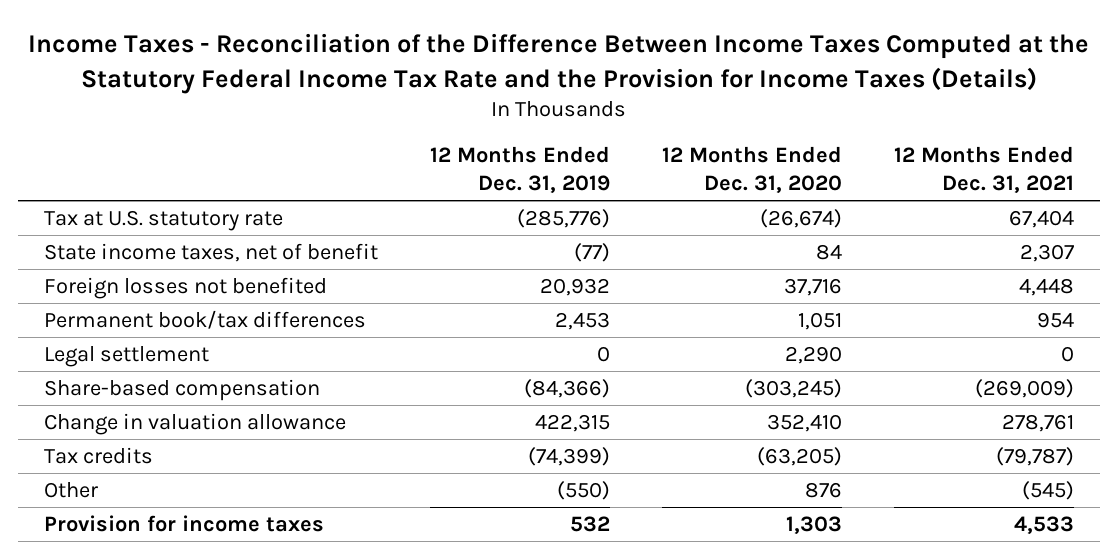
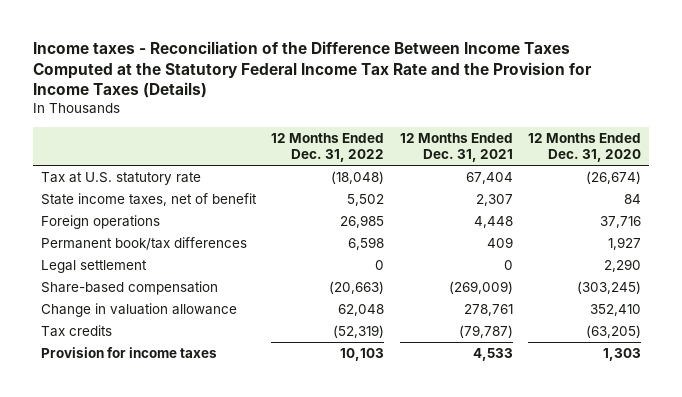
- Income Taxes - Reconciliation of the Difference Between Income Taxes Computed at the Statutory Federal Income Tax Rate and the Provision for Income Taxes (Details)
+ Income taxes - Reconciliation of the Difference Between Income Taxes Computed at the Statutory Federal Income Tax Rate and the Provision for Income Taxes (Details)
- | 12 Months Ended Dec. 31, 2019 | 12 Months Ended Dec. 31, 2020 | 12 Months Ended Dec. 31, 2021
+ | 12 Months Ended Dec. 31, 2022 | 12 Months Ended Dec. 31, 2021 | 12 Months Ended Dec. 31, 2020
- Foreign losses not benefited | 20,932 | 37,716 | 4,448
- Permanent book/tax differences | 2,453 | 1,051 | 954
+ Foreign operations | 26,985 | 4,448 | 37,716
+ Permanent book/tax differences | 6,598 | 409 | 1,927
- Other | (550) | 876 | (545)

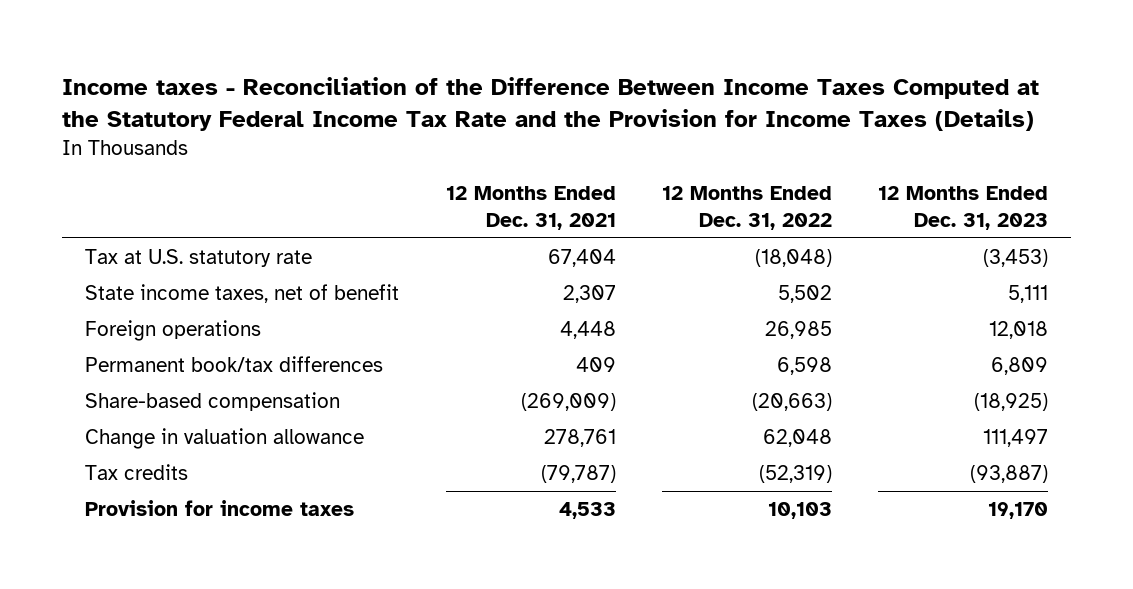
- | 12 Months Ended Dec. 31, 2022 | 12 Months Ended Dec. 31, 2021 | 12 Months Ended Dec. 31, 2020
+ | 12 Months Ended Dec. 31, 2021 | 12 Months Ended Dec. 31, 2022 | 12 Months Ended Dec. 31, 2023
- Legal settlement | 0 | 0 | 2,290

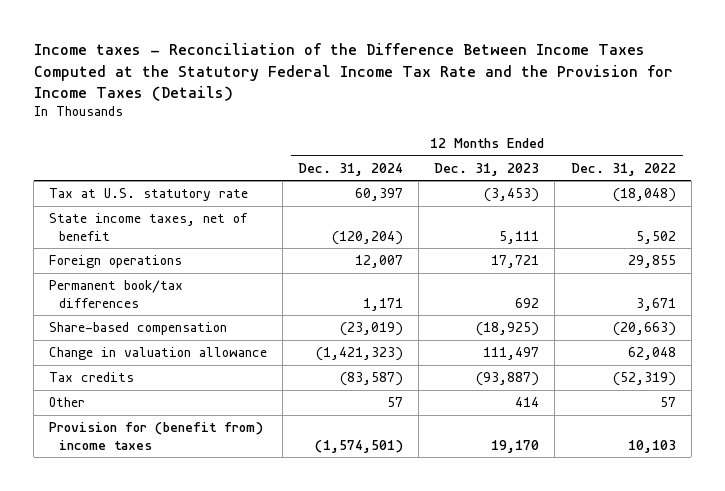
- | 12 Months Ended Dec. 31, 2021 | 12 Months Ended Dec. 31, 2022 | 12 Months Ended Dec. 31, 2023
+ | 12 Months Ended Dec. 31, 2024 | 12 Months Ended Dec. 31, 2023 | 12 Months Ended Dec. 31, 2022
- Foreign operations | 4,448 | 26,985 | 12,018
- Permanent book/tax differences | 409 | 6,598 | 6,809
+ Foreign operations | 12,007 | 17,721 | 29,855
+ Permanent book/tax differences | 1,171 | 692 | 3,671
- Provision for income taxes | 4,533 | 10,103 | 19,170
+ Other | 57 | 414 | 57
+ Provision for (benefit from) income taxes | (1,574,501) | 19,170 | 10,103

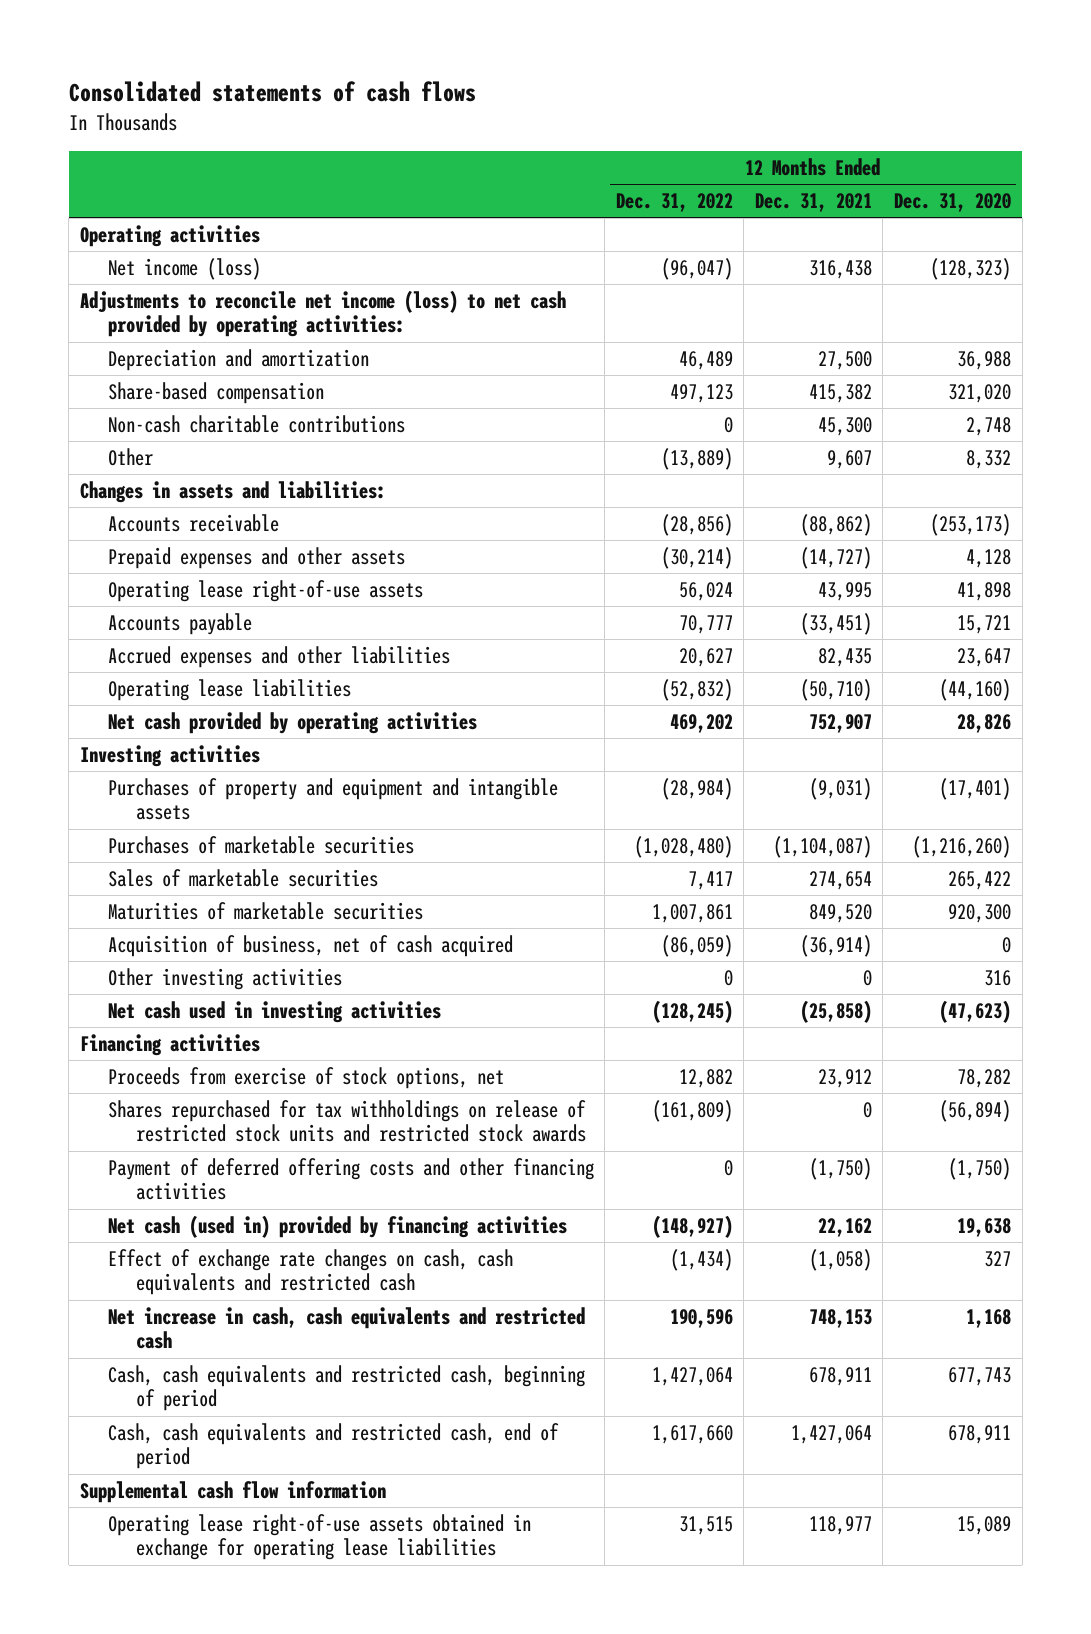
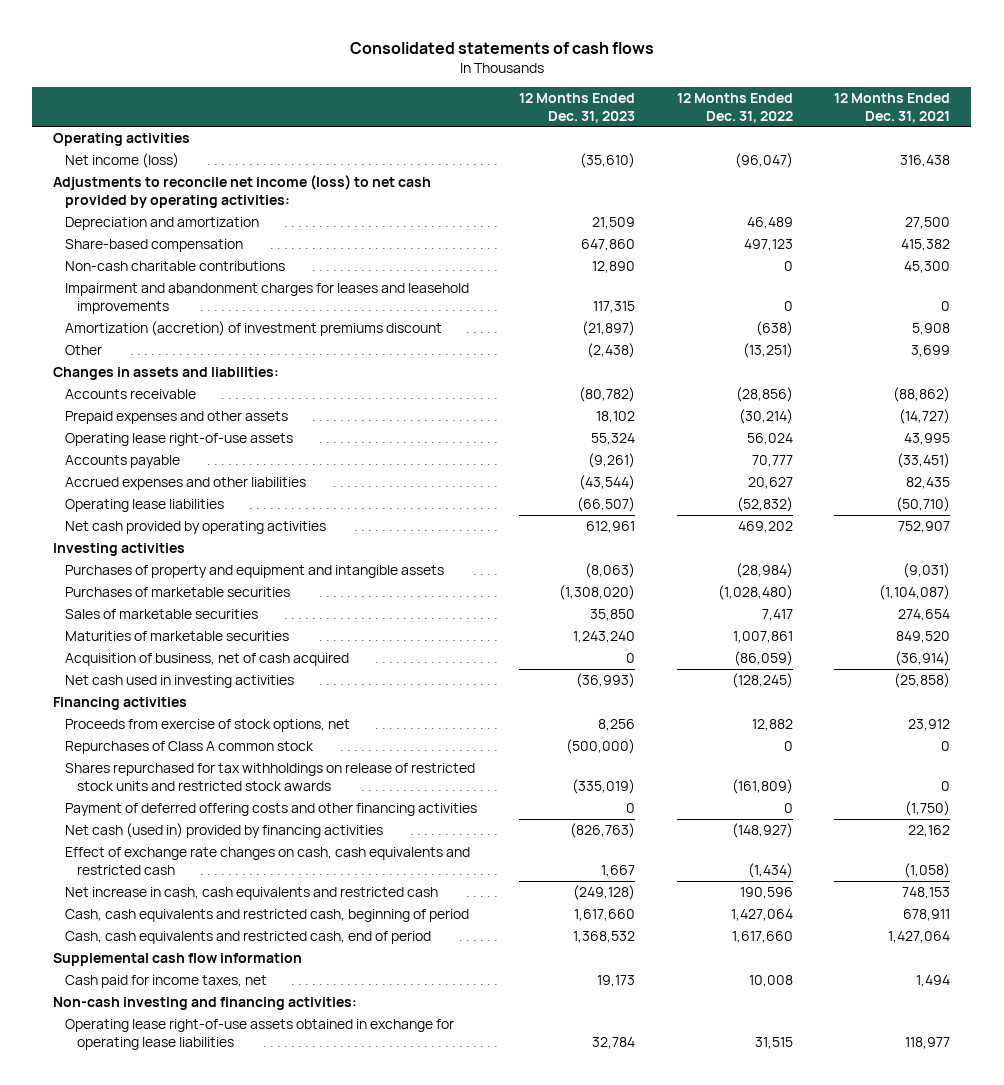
- | 12 Months Ended Dec. 31, 2022 | 12 Months Ended Dec. 31, 2021 | 12 Months Ended Dec. 31, 2020
+ | 12 Months Ended Dec. 31, 2023 | 12 Months Ended Dec. 31, 2022 | 12 Months Ended Dec. 31, 2021
- Other | (13,889) | 9,607 | 8,332
+ Impairment and abandonment charges for leases and leasehold improvements | 117,315 | 0 | 0
+ Amortization (accretion) of investment premiums discount | (21,897) | (638) | 5,908
+ Other | (2,438) | (13,251) | 3,699
- Other investing activities | 0 | 0 | 316
+ Repurchases of Class A common stock | (500,000) | 0 | 0
+ Cash paid for income taxes, net | 19,173 | 10,008 | 1,494
+ Non-cash investing and financing activities:

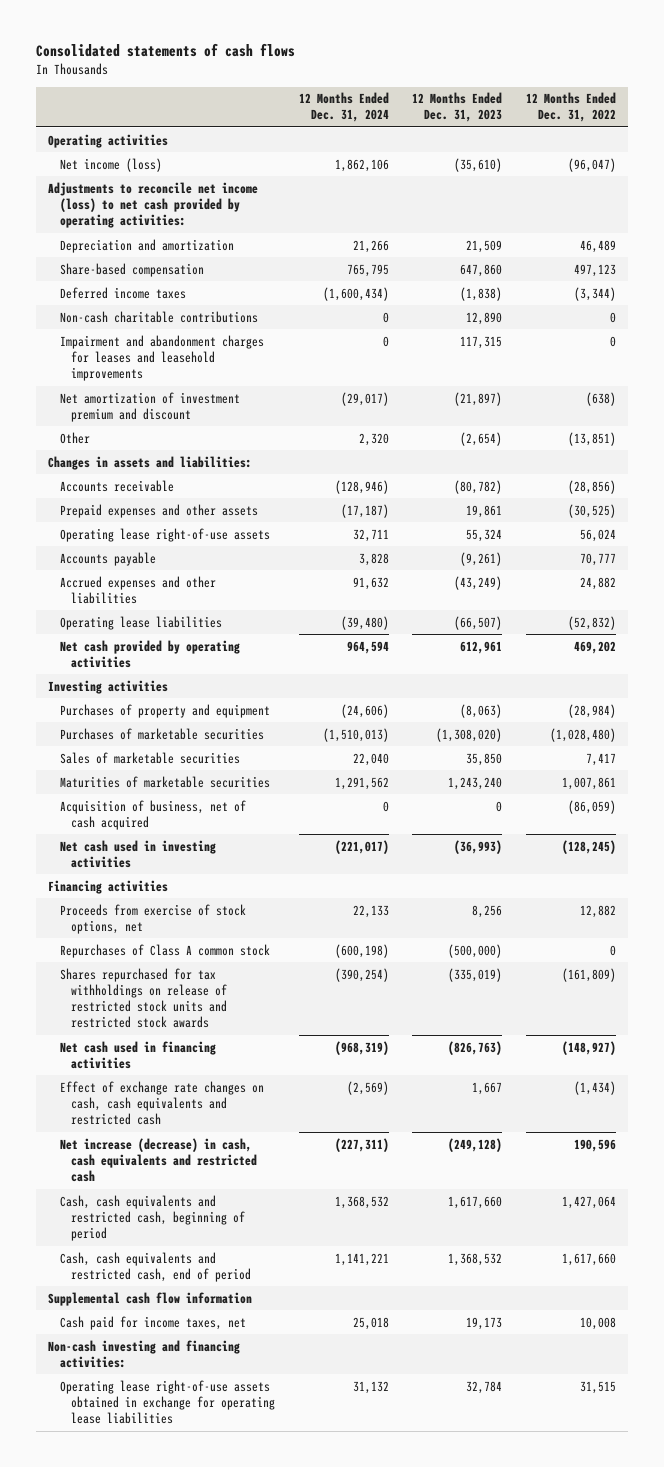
- | 12 Months Ended Dec. 31, 2023 | 12 Months Ended Dec. 31, 2022 | 12 Months Ended Dec. 31, 2021
+ | 12 Months Ended Dec. 31, 2024 | 12 Months Ended Dec. 31, 2023 | 12 Months Ended Dec. 31, 2022
+ Deferred income taxes | (1,600,434) | (1,838) | (3,344)
- Amortization (accretion) of investment premiums discount | (21,897) | (638) | 5,908
- Other | (2,438) | (13,251) | 3,699
+ Net amortization of investment premium and discount | (29,017) | (21,897) | (638)
+ Other | 2,320 | (2,654) | (13,851)
- Prepaid expenses and other assets | 18,102 | (30,214) | (14,727)
+ Prepaid expenses and other assets | (17,187) | 19,861 | (30,525)
- Accrued expenses and other liabilities | (43,544) | 20,627 | 82,435
+ Accrued expenses and other liabilities | 91,632 | (43,249) | 24,882
- Purchases of property and equipment and intangible assets | (8,063) | (28,984) | (9,031)
+ Purchases of property and equipment | (24,606) | (8,063) | (28,984)
- Payment of deferred offering costs and other financing activities | 0 | 0 | (1,750)
- Net cash (used in) provided by financing activities | (826,763) | (148,927) | 22,162
+ Net cash used in financing activities | (968,319) | (826,763) | (148,927)
- Net increase in cash, cash equivalents and restricted cash | (249,128) | 190,596 | 748,153
+ Net increase (decrease) in cash, cash equivalents and restricted cash | (227,311) | (249,128) | 190,596

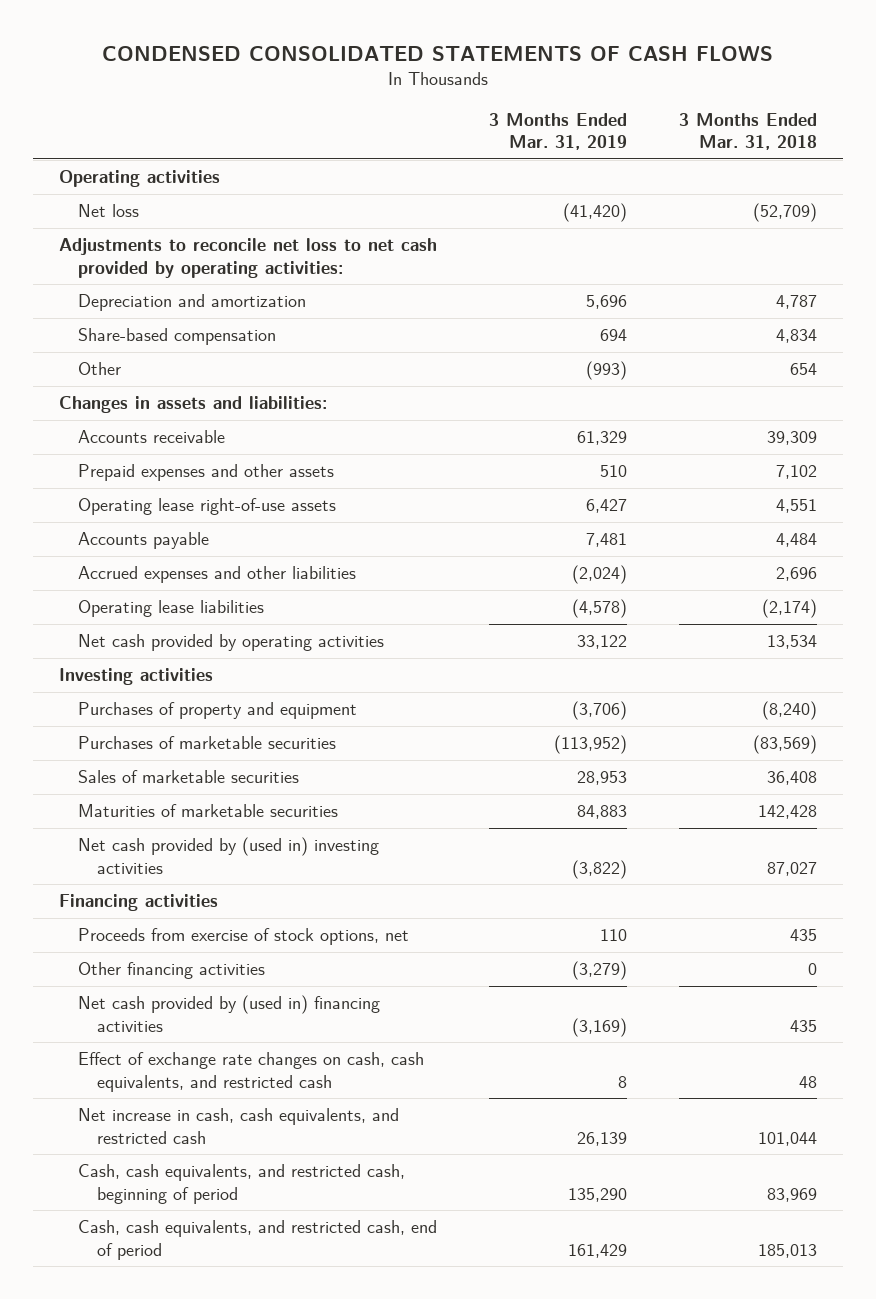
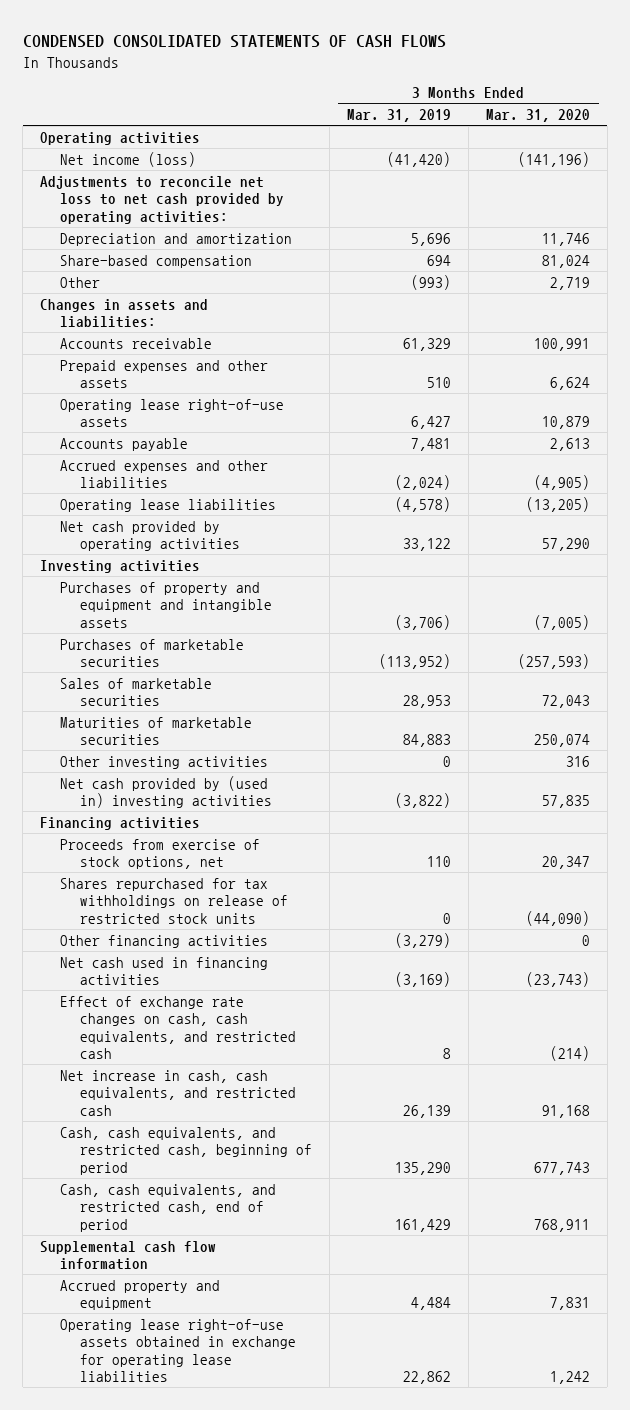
- | 3 Months Ended Mar. 31, 2019 | 3 Months Ended Mar. 31, 2018
+ | 3 Months Ended Mar. 31, 2019 | 3 Months Ended Mar. 31, 2020
- Net loss | (41,420) | (52,709)
+ Net income (loss) | (41,420) | (141,196)
- Purchases of property and equipment | (3,706) | (8,240)
+ Purchases of property and equipment and intangible assets | (3,706) | (7,005)
+ Other investing activities | 0 | 316
+ Shares repurchased for tax withholdings on release of restricted stock units | 0 | (44,090)
- Net cash provided by (used in) financing activities | (3,169) | 435
+ Net cash used in financing activities | (3,169) | (23,743)
+ Supplemental cash flow information
+ Accrued property and equipment | 4,484 | 7,831
+ Operating lease right-of-use assets obtained in exchange for operating lease liabilities | 22,862 | 1,242

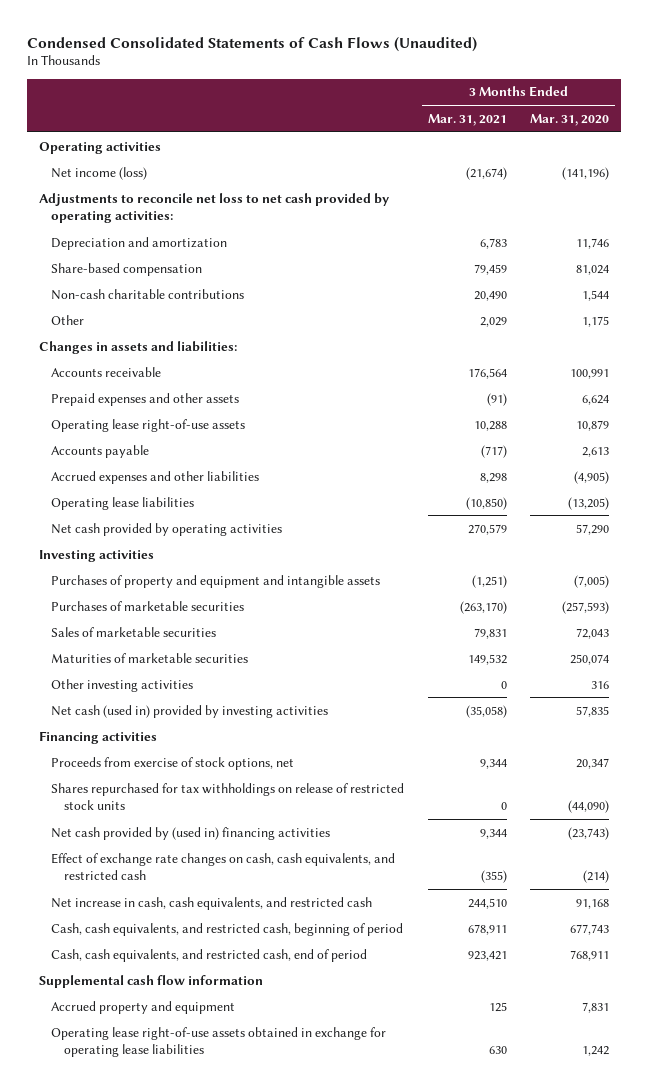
- CONDENSED CONSOLIDATED STATEMENTS OF CASH FLOWS
+ Condensed Consolidated Statements of Cash Flows (Unaudited)
- | 3 Months Ended Mar. 31, 2019 | 3 Months Ended Mar. 31, 2020
+ | 3 Months Ended Mar. 31, 2021 | 3 Months Ended Mar. 31, 2020
- Other | (993) | 2,719
+ Non-cash charitable contributions | 20,490 | 1,544
+ Other | 2,029 | 1,175
- Net cash provided by (used in) investing activities | (3,822) | 57,835
+ Net cash (used in) provided by investing activities | (35,058) | 57,835
- Other financing activities | (3,279) | 0
- Net cash used in financing activities | (3,169) | (23,743)
+ Net cash provided by (used in) financing activities | 9,344 | (23,743)

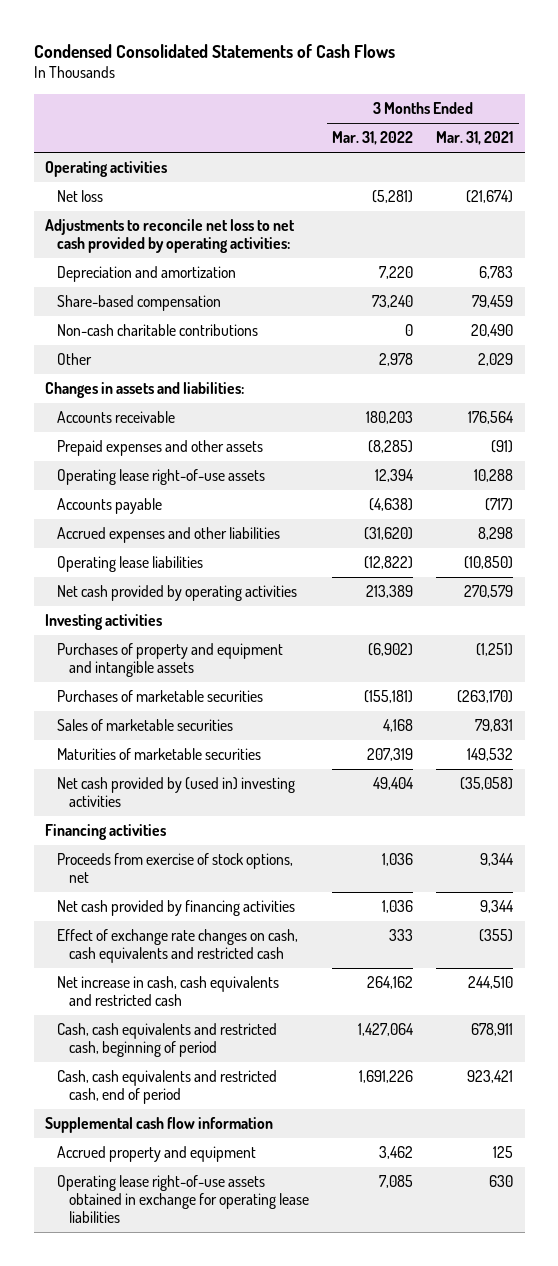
- Condensed Consolidated Statements of Cash Flows (Unaudited)
+ Condensed Consolidated Statements of Cash Flows
- | 3 Months Ended Mar. 31, 2021 | 3 Months Ended Mar. 31, 2020
+ | 3 Months Ended Mar. 31, 2022 | 3 Months Ended Mar. 31, 2021
- Net income (loss) | (21,674) | (141,196)
+ Net loss | (5,281) | (21,674)
- Other investing activities | 0 | 316
- Net cash (used in) provided by investing activities | (35,058) | 57,835
+ Net cash provided by (used in) investing activities | 49,404 | (35,058)
- Shares repurchased for tax withholdings on release of restricted stock units | 0 | (44,090)
- Net cash provided by (used in) financing activities | 9,344 | (23,743)
- Effect of exchange rate changes on cash, cash equivalents, and restricted cash | (355) | (214)
- Net increase in cash, cash equivalents, and restricted cash | 244,510 | 91,168
- Cash, cash equivalents, and restricted cash, beginning of period | 678,911 | 677,743
- Cash, cash equivalents, and restricted cash, end of period | 923,421 | 768,911
+ Net cash provided by financing activities | 1,036 | 9,344
+ Effect of exchange rate changes on cash, cash equivalents and restricted cash | 333 | (355)
+ Net increase in cash, cash equivalents and restricted cash | 264,162 | 244,510
+ Cash, cash equivalents and restricted cash, beginning of period | 1,427,064 | 678,911
+ Cash, cash equivalents and restricted cash, end of period | 1,691,226 | 923,421

